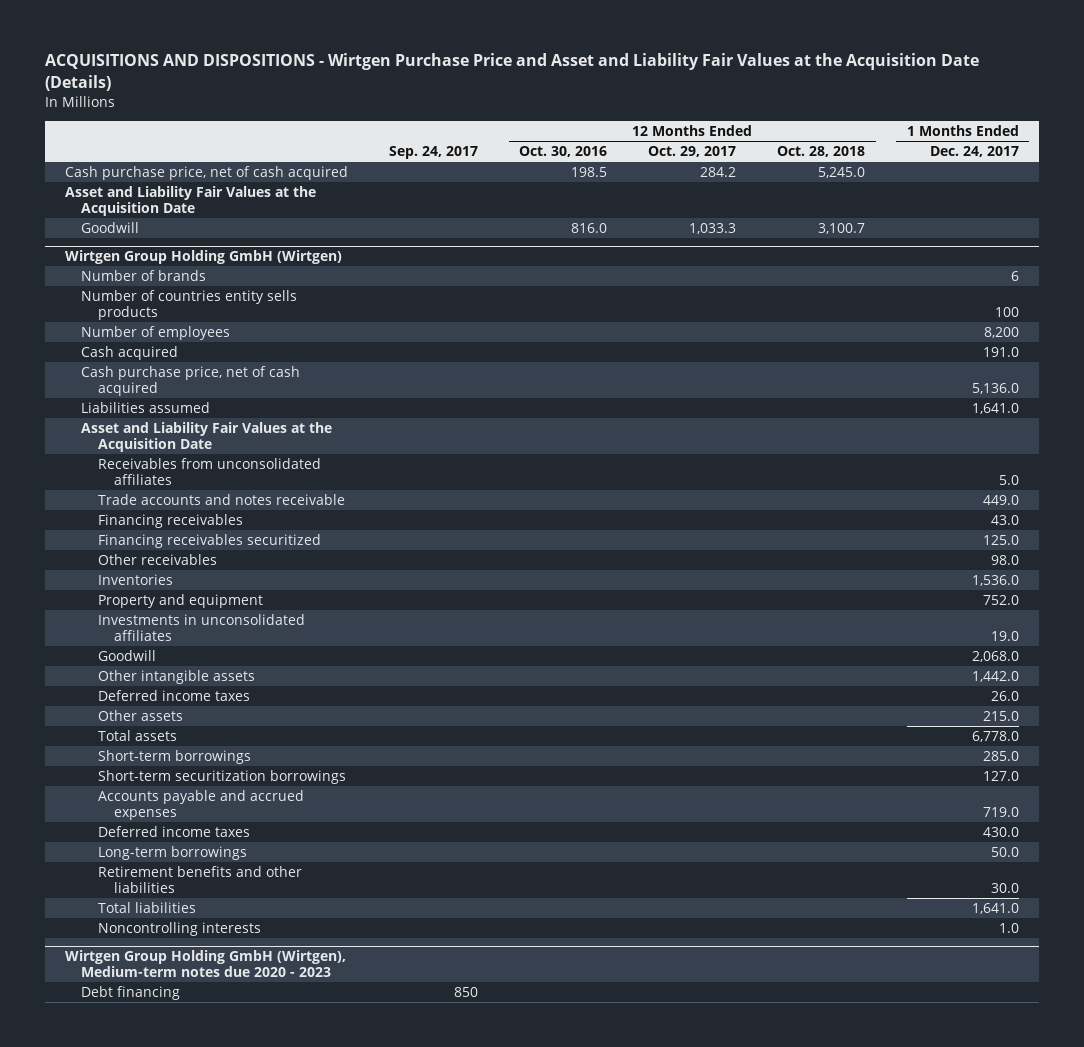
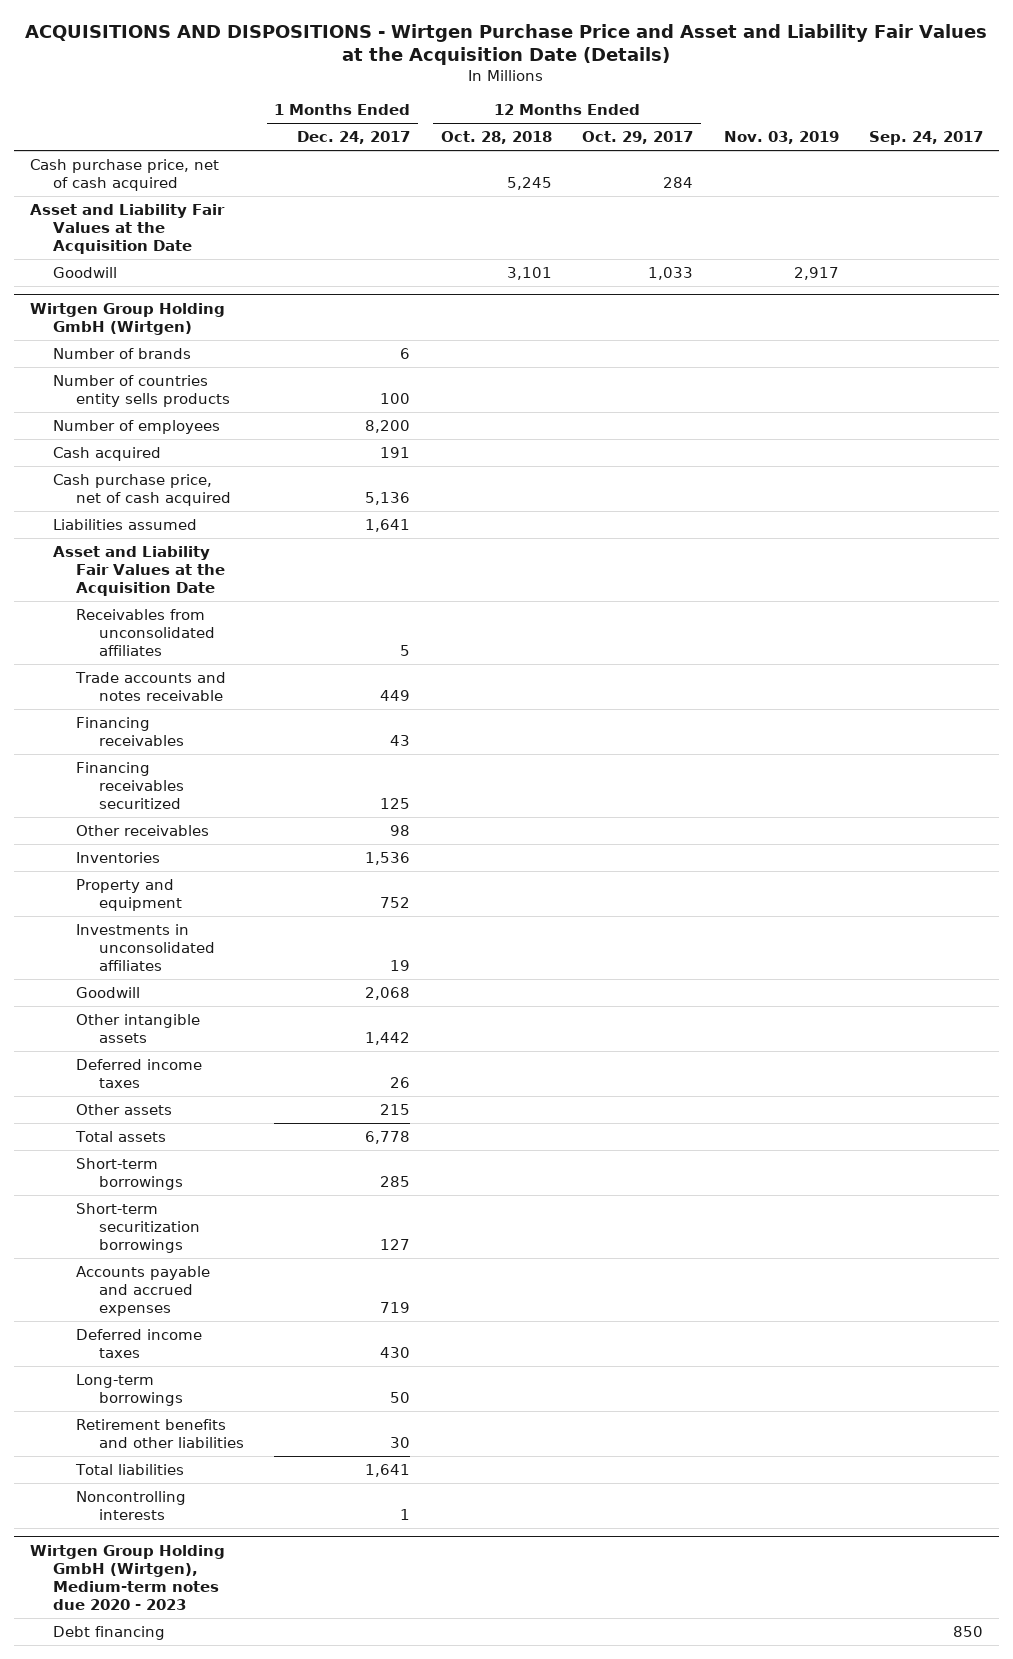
- | Sep. 24, 2017 | 12 Months Ended Oct. 30, 2016 | 12 Months Ended Oct. 29, 2017 | 12 Months Ended Oct. 28, 2018 | 1 Months Ended Dec. 24, 2017
+ | 1 Months Ended Dec. 24, 2017 | 12 Months Ended Oct. 28, 2018 | 12 Months Ended Oct. 29, 2017 | Nov. 03, 2019 | Sep. 24, 2017
- Cash purchase price, net of cash acquired | | 198.5 | 284.2 | 5,245.0 |
+ Cash purchase price, net of cash acquired | | 5,245 | 284 | |
- Goodwill | | 816.0 | 1,033.3 | 3,100.7 |
+ Goodwill | | 3,101 | 1,033 | 2,917 |
@ Wirtgen Group Holding GmbH (Wirtgen)
- Cash acquired | | | | | 191.0
- Cash purchase price, net of cash acquired | | | | | 5,136.0
- Liabilities assumed | | | | | 1,641.0
+ Cash acquired | 191 | | | |
+ Cash purchase price, net of cash acquired | 5,136 | | | |
+ Liabilities assumed | 1,641 | | | |
- Receivables from unconsolidated affiliates | | | | | 5.0
- Trade accounts and notes receivable | | | | | 449.0
- Financing receivables | | | | | 43.0
- Financing receivables securitized | | | | | 125.0
- Other receivables | | | | | 98.0
- Inventories | | | | | 1,536.0
- Property and equipment | | | | | 752.0
- Investments in unconsolidated affiliates | | | | | 19.0
- Goodwill | | | | | 2,068.0
- Other intangible assets | | | | | 1,442.0
- Deferred income taxes | | | | | 26.0
- Other assets | | | | | 215.0
- Total assets | | | | | 6,778.0
- Short-term borrowings | | | | | 285.0
- Short-term securitization borrowings | | | | | 127.0
- Accounts payable and accrued expenses | | | | | 719.0
- Deferred income taxes | | | | | 430.0
- Long-term borrowings | | | | | 50.0
- Retirement benefits and other liabilities | | | | | 30.0
- Total liabilities | | | | | 1,641.0
- Noncontrolling interests | | | | | 1.0
+ Receivables from unconsolidated affiliates | 5 | | | |
+ Trade accounts and notes receivable | 449 | | | |
+ Financing receivables | 43 | | | |
+ Financing receivables securitized | 125 | | | |
+ Other receivables | 98 | | | |
+ Inventories | 1,536 | | | |
+ Property and equipment | 752 | | | |
+ Investments in unconsolidated affiliates | 19 | | | |
+ Goodwill | 2,068 | | | |
+ Other intangible assets | 1,442 | | | |
+ Deferred income taxes | 26 | | | |
+ Other assets | 215 | | | |
+ Total assets | 6,778 | | | |
+ Short-term borrowings | 285 | | | |
+ Short-term securitization borrowings | 127 | | | |
+ Accounts payable and accrued expenses | 719 | | | |
+ Deferred income taxes | 430 | | | |
+ Long-term borrowings | 50 | | | |
+ Retirement benefits and other liabilities | 30 | | | |
+ Total liabilities | 1,641 | | | |
+ Noncontrolling interests | 1 | | | |

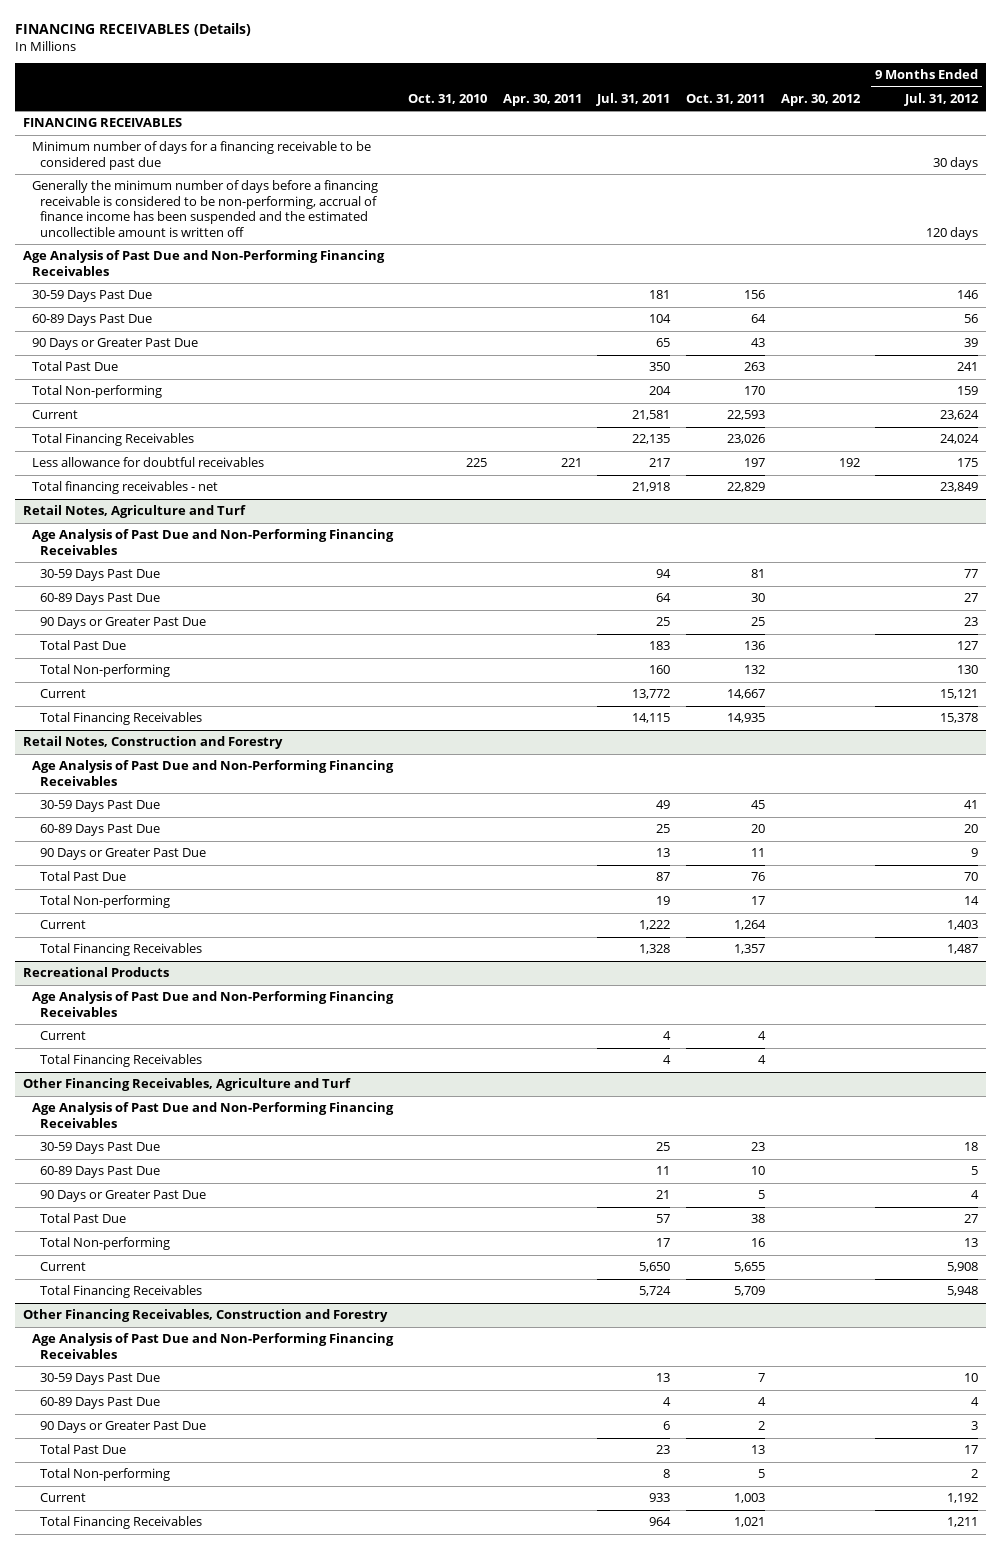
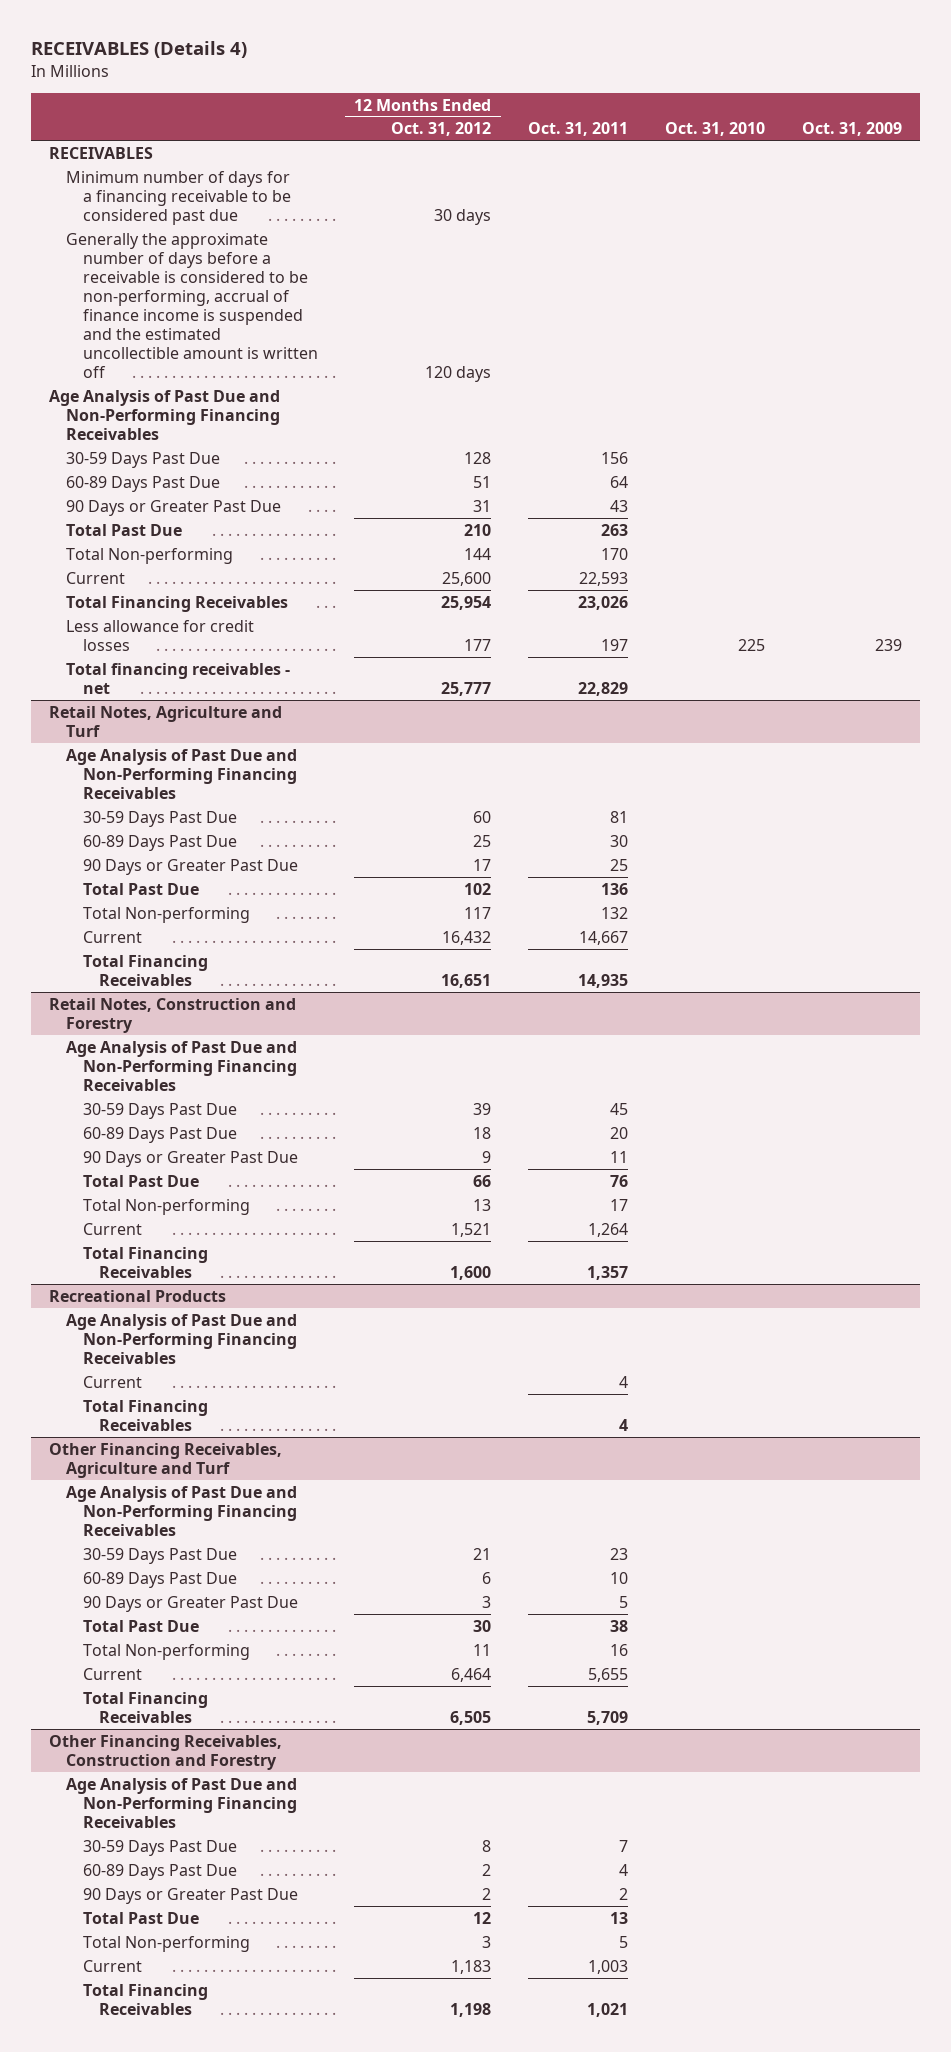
- FINANCING RECEIVABLES (Details)
+ RECEIVABLES (Details 4)
- | Oct. 31, 2010 | Apr. 30, 2011 | Jul. 31, 2011 | Oct. 31, 2011 | Apr. 30, 2012 | 9 Months Ended Jul. 31, 2012
+ | 12 Months Ended Oct. 31, 2012 | Oct. 31, 2011 | Oct. 31, 2010 | Oct. 31, 2009
- FINANCING RECEIVABLES
+ RECEIVABLES
- Generally the minimum number of days before a financing receivable is considered to be non-performing, accrual of finance income has been suspended and the estimated uncollectible amount is written off | | | | | | 120 days
+ Generally the approximate number of days before a receivable is considered to be non-performing, accrual of finance income is suspended and the estimated uncollectible amount is written off | 120 days | | |
- Less allowance for doubtful receivables | 225 | 221 | 217 | 197 | 192 | 175
+ Less allowance for credit losses | 177 | 197 | 225 | 239

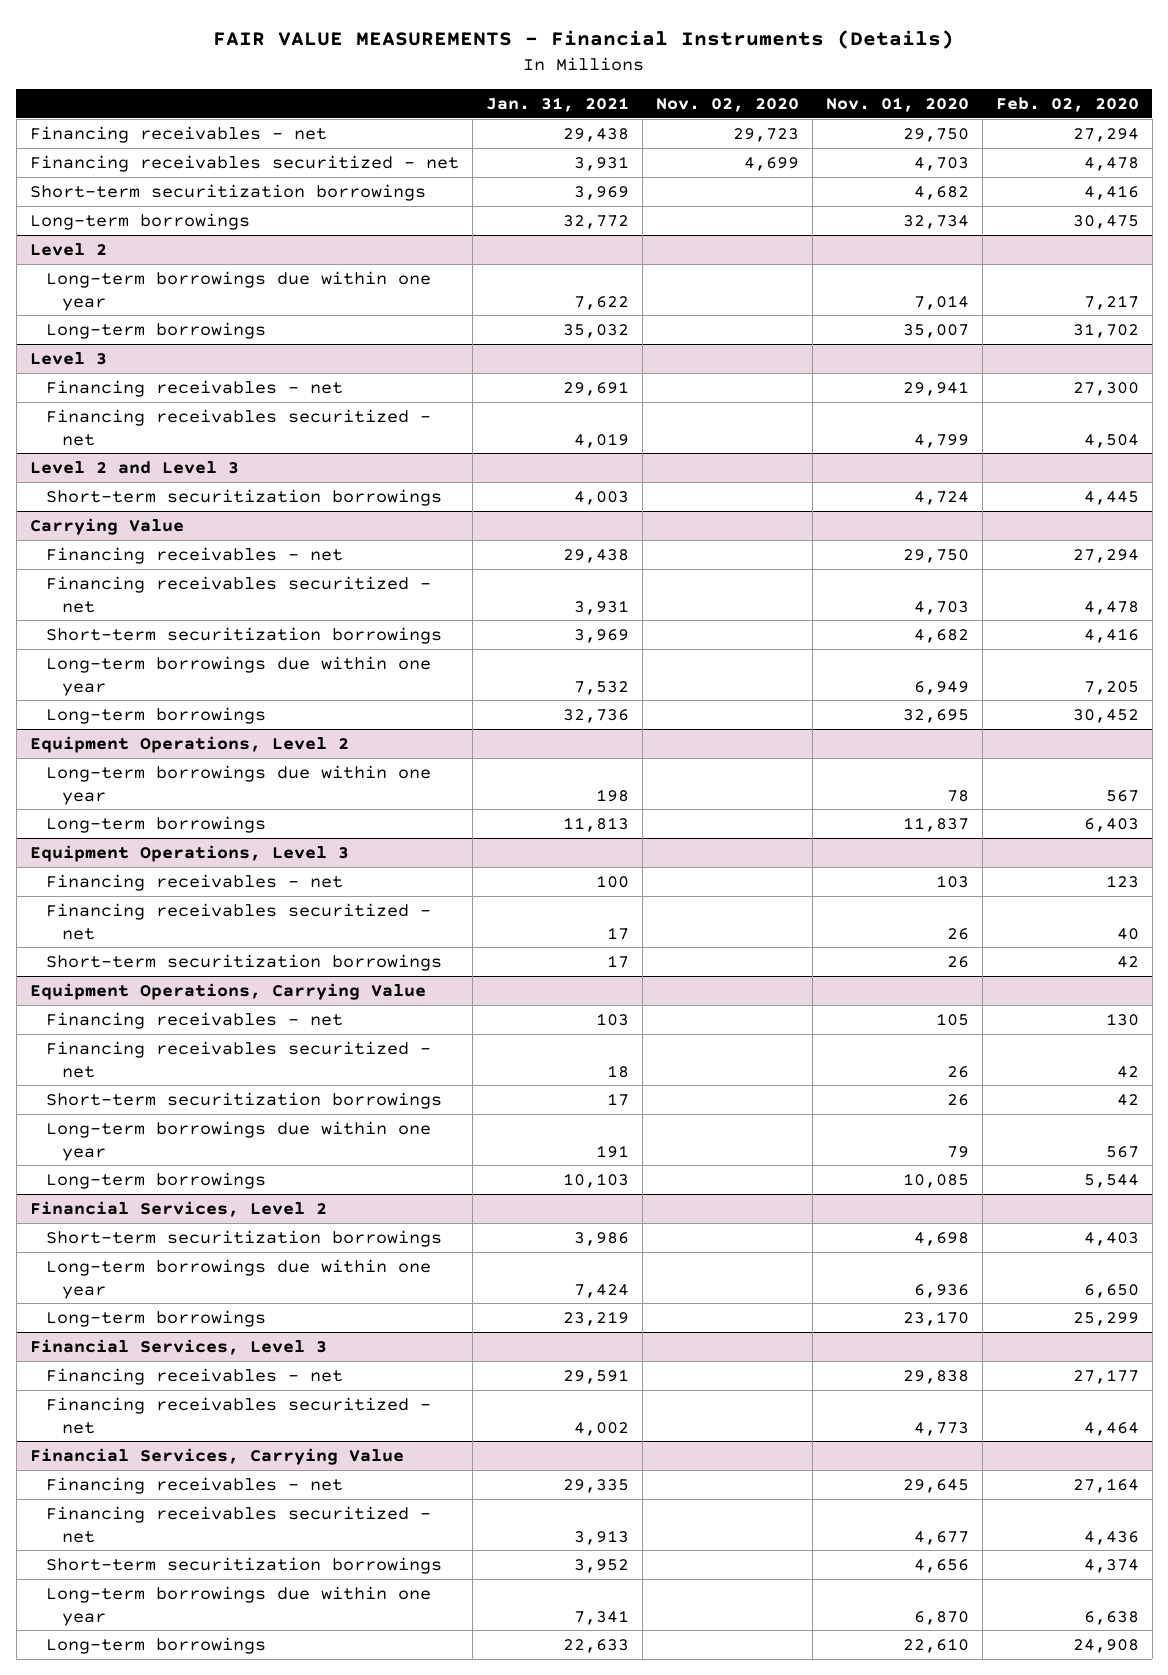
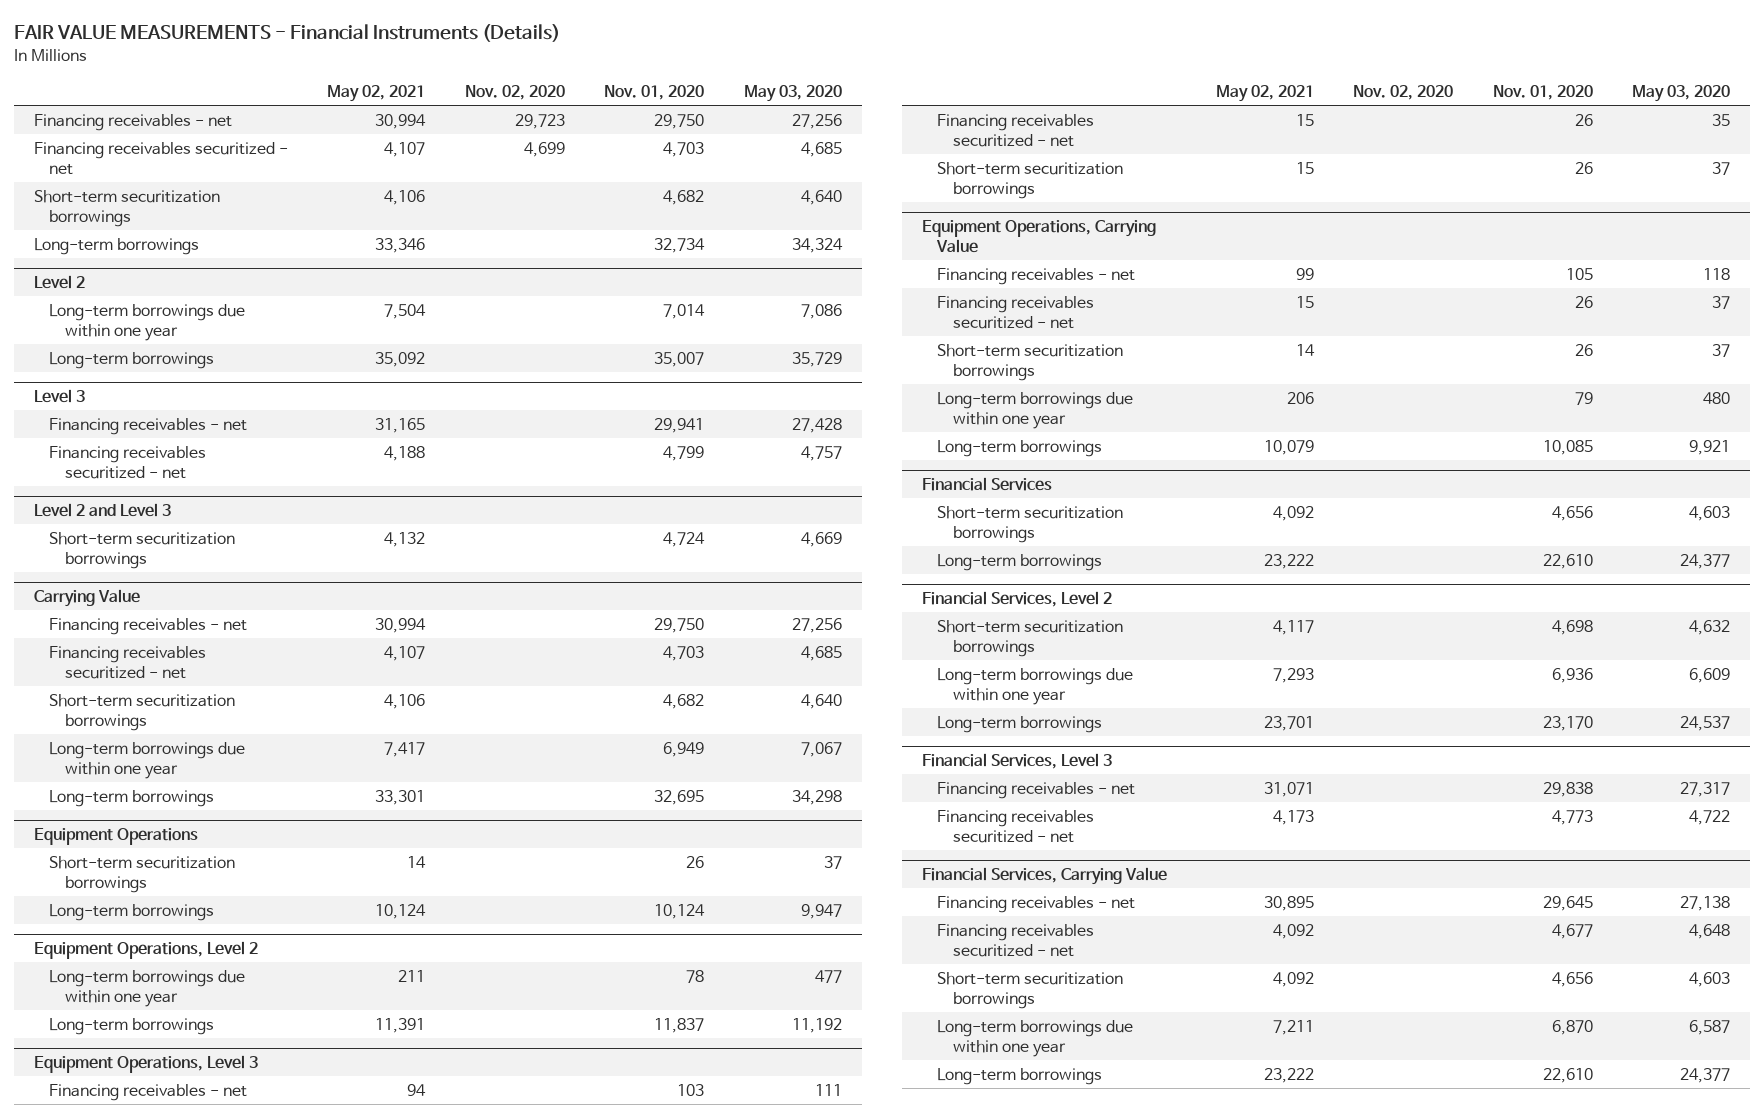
- | Jan. 31, 2021 | Nov. 02, 2020 | Nov. 01, 2020 | Feb. 02, 2020
+ | May 02, 2021 | Nov. 02, 2020 | Nov. 01, 2020 | May 03, 2020
+ Equipment Operations
+ Short-term securitization borrowings | 14 | | 26 | 37
+ Long-term borrowings | 10,124 | | 10,124 | 9,947
+ Financial Services
+ Short-term securitization borrowings | 4,092 | | 4,656 | 4,603
+ Long-term borrowings | 23,222 | | 22,610 | 24,377

